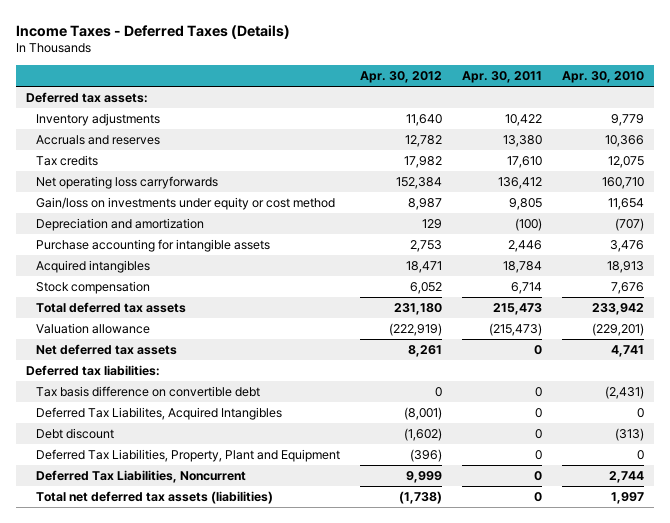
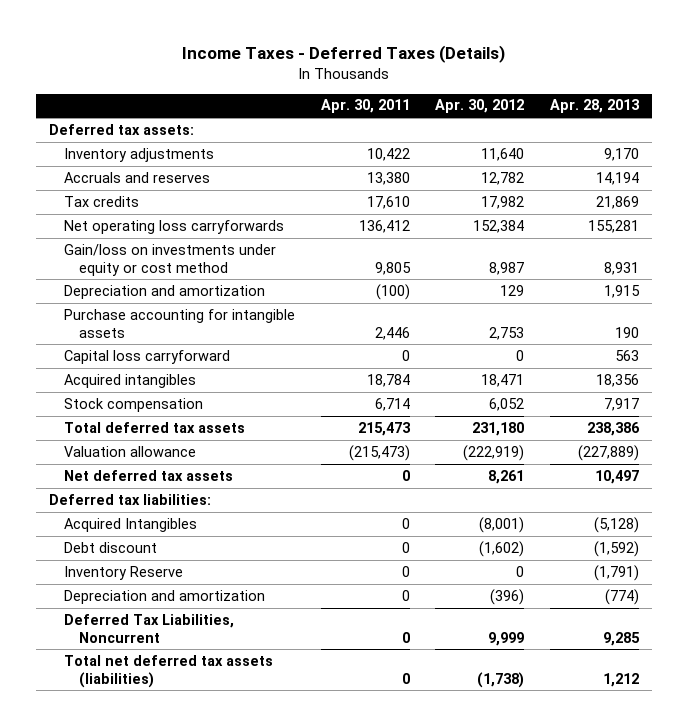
- | Apr. 30, 2012 | Apr. 30, 2011 | Apr. 30, 2010
+ | Apr. 30, 2011 | Apr. 30, 2012 | Apr. 28, 2013
+ Capital loss carryforward | 0 | 0 | 563
- Tax basis difference on convertible debt | 0 | 0 | (2,431)
- Deferred Tax Liabilites, Acquired Intangibles | (8,001) | 0 | 0
+ Acquired Intangibles | 0 | (8,001) | (5,128)
- Deferred Tax Liabilities, Property, Plant and Equipment | (396) | 0 | 0
+ Inventory Reserve | 0 | 0 | (1,791)
+ Depreciation and amortization | 0 | (396) | (774)

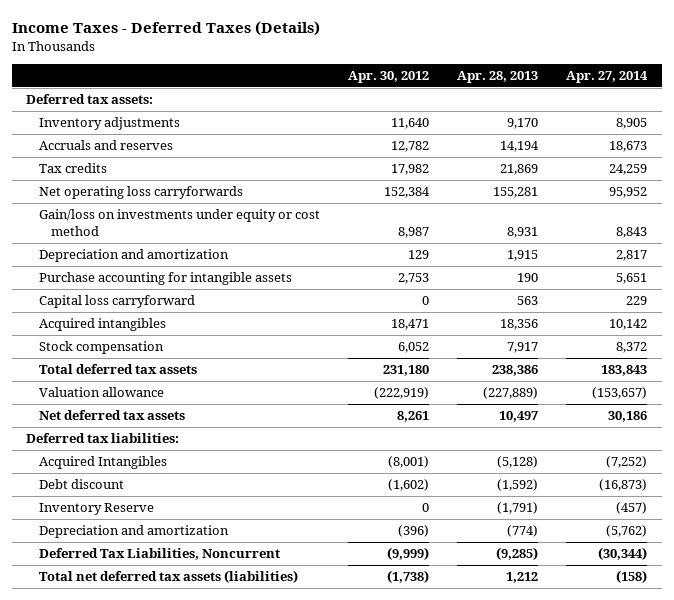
- | Apr. 30, 2011 | Apr. 30, 2012 | Apr. 28, 2013
+ | Apr. 30, 2012 | Apr. 28, 2013 | Apr. 27, 2014
- Deferred Tax Liabilities, Noncurrent | 0 | 9,999 | 9,285
+ Deferred Tax Liabilities, Noncurrent | (9,999) | (9,285) | (30,344)

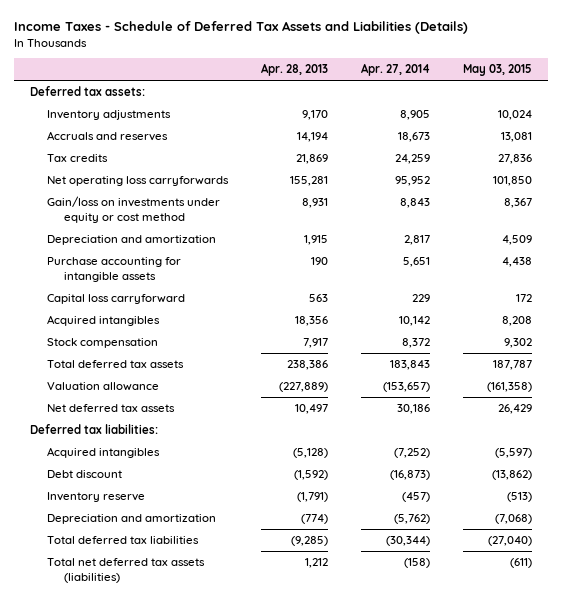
- Income Taxes - Deferred Taxes (Details)
+ Income Taxes - Schedule of Deferred Tax Assets and Liabilities (Details)
- | Apr. 30, 2012 | Apr. 28, 2013 | Apr. 27, 2014
+ | Apr. 28, 2013 | Apr. 27, 2014 | May 03, 2015
- Acquired Intangibles | (8,001) | (5,128) | (7,252)
+ Acquired intangibles | (5,128) | (7,252) | (5,597)
- Inventory Reserve | 0 | (1,791) | (457)
+ Inventory reserve | (1,791) | (457) | (513)
- Deferred Tax Liabilities, Noncurrent | (9,999) | (9,285) | (30,344)
+ Total deferred tax liabilities | (9,285) | (30,344) | (27,040)

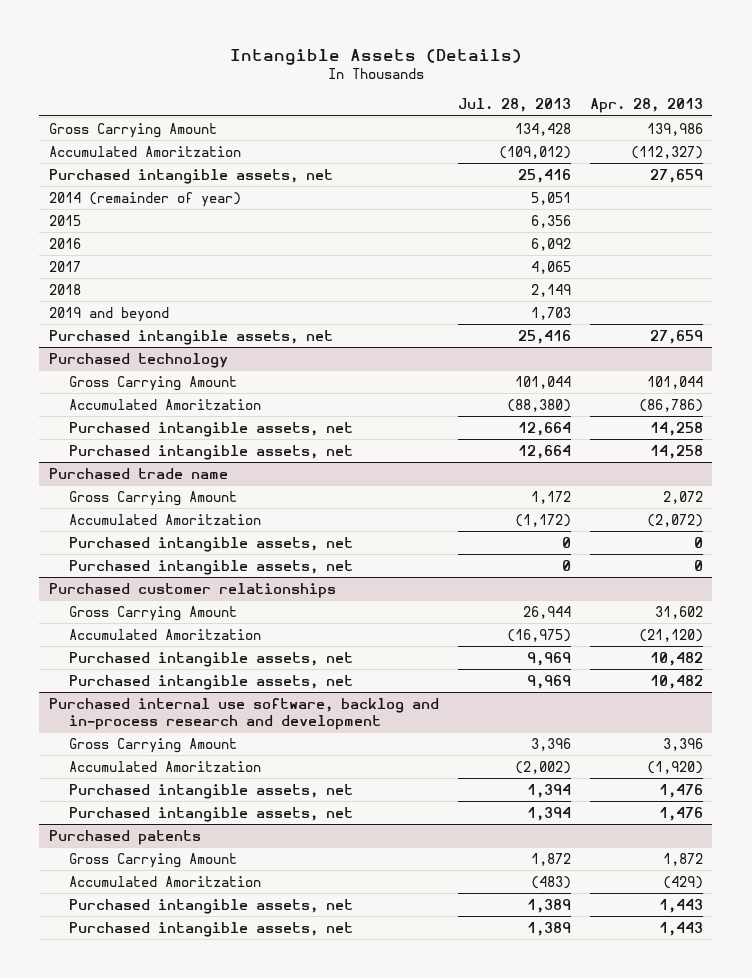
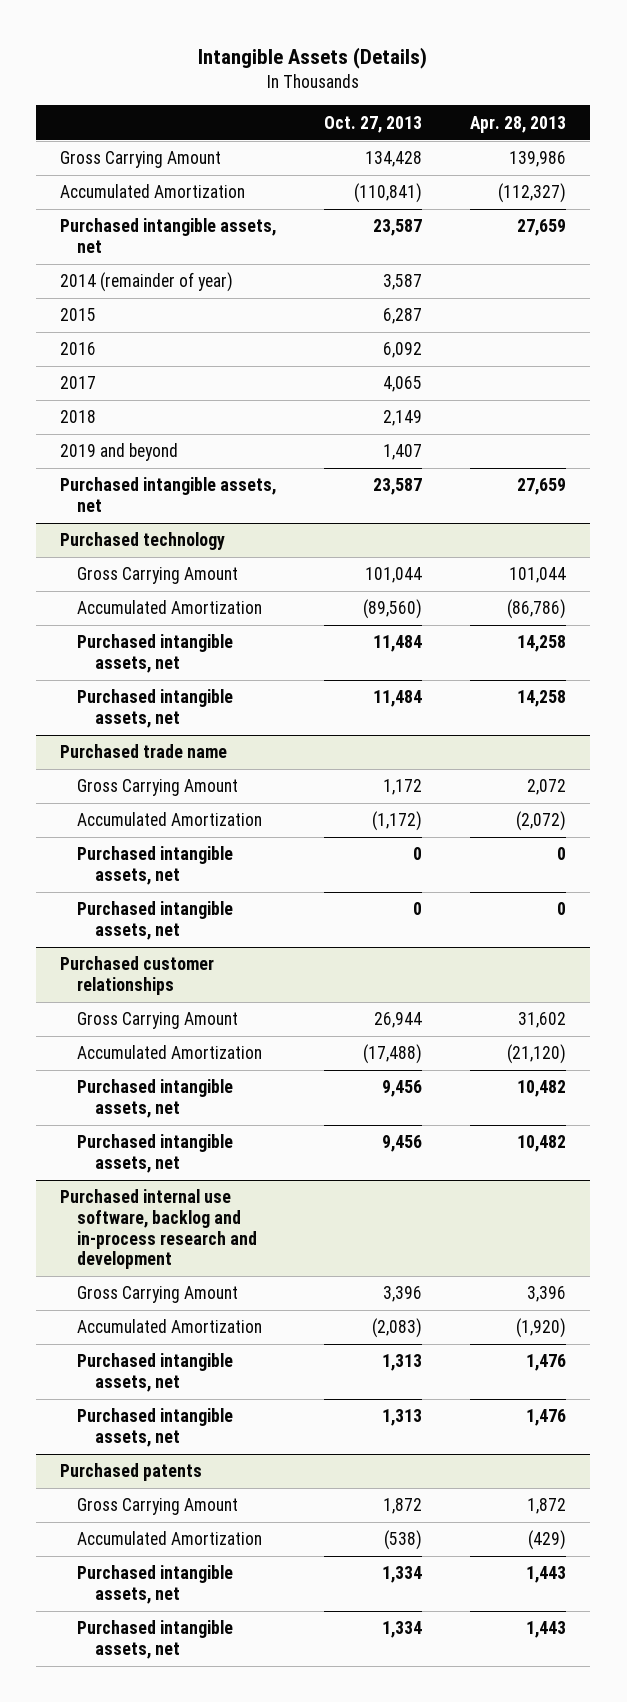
- | Jul. 28, 2013 | Apr. 28, 2013
+ | Oct. 27, 2013 | Apr. 28, 2013
- Accumulated Amoritzation | (109,012) | (112,327)
+ Accumulated Amortization | (110,841) | (112,327)
@ Purchased technology
- Accumulated Amoritzation | (88,380) | (86,786)
+ Accumulated Amortization | (89,560) | (86,786)
@ Purchased trade name
- Accumulated Amoritzation | (1,172) | (2,072)
+ Accumulated Amortization | (1,172) | (2,072)
@ Purchased customer relationships
- Accumulated Amoritzation | (16,975) | (21,120)
+ Accumulated Amortization | (17,488) | (21,120)
@ Purchased internal use software, backlog and in-process research and development
- Accumulated Amoritzation | (2,002) | (1,920)
+ Accumulated Amortization | (2,083) | (1,920)
@ Purchased patents
- Accumulated Amoritzation | (483) | (429)
+ Accumulated Amortization | (538) | (429)

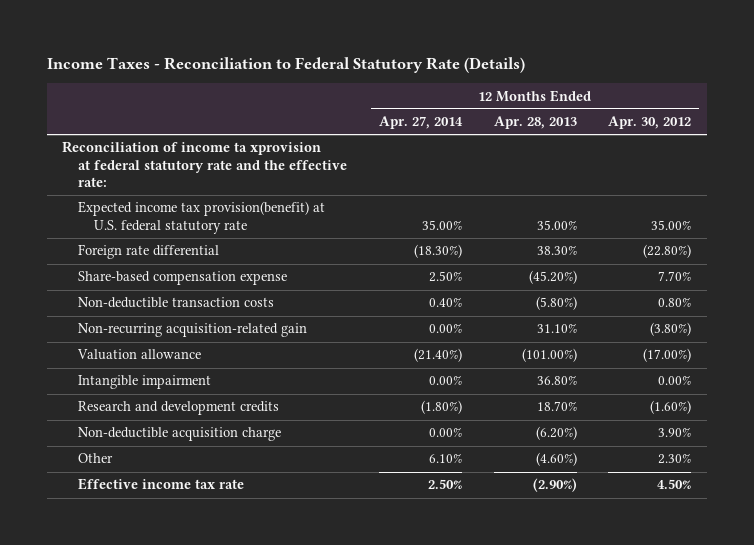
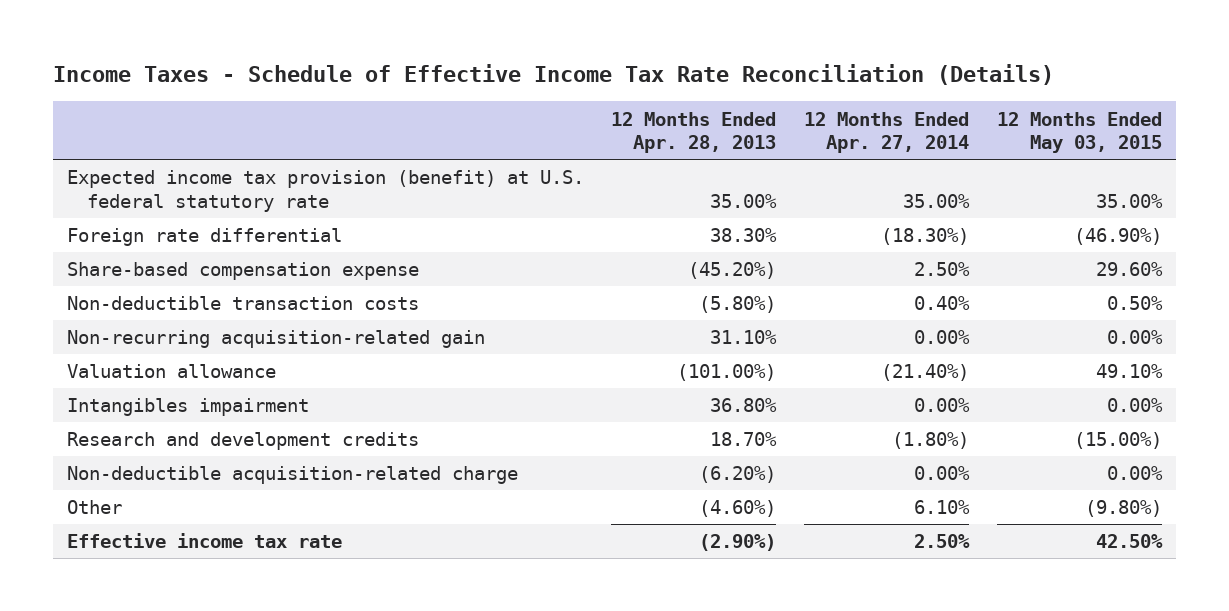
- Income Taxes - Reconciliation to Federal Statutory Rate (Details)
+ Income Taxes - Schedule of Effective Income Tax Rate Reconciliation (Details)
- | 12 Months Ended Apr. 27, 2014 | 12 Months Ended Apr. 28, 2013 | 12 Months Ended Apr. 30, 2012
+ | 12 Months Ended Apr. 28, 2013 | 12 Months Ended Apr. 27, 2014 | 12 Months Ended May 03, 2015
- Reconciliation of income ta xprovision at federal statutory rate and the effective rate:
- Expected income tax provision(benefit) at U.S. federal statutory rate | 35.00% | 35.00% | 35.00%
+ Expected income tax provision (benefit) at U.S. federal statutory rate | 35.00% | 35.00% | 35.00%
- Intangible impairment | 0.00% | 36.80% | 0.00%
+ Intangibles impairment | 36.80% | 0.00% | 0.00%
- Non-deductible acquisition charge | 0.00% | (6.20%) | 3.90%
+ Non-deductible acquisition-related charge | (6.20%) | 0.00% | 0.00%

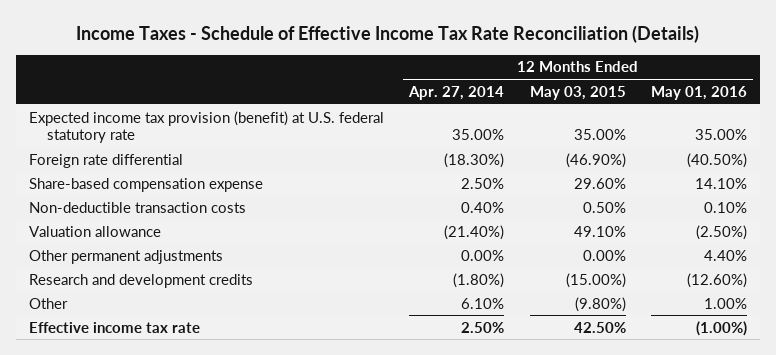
- | 12 Months Ended Apr. 28, 2013 | 12 Months Ended Apr. 27, 2014 | 12 Months Ended May 03, 2015
+ | 12 Months Ended Apr. 27, 2014 | 12 Months Ended May 03, 2015 | 12 Months Ended May 01, 2016
- Non-recurring acquisition-related gain | 31.10% | 0.00% | 0.00%
- Intangibles impairment | 36.80% | 0.00% | 0.00%
+ Other permanent adjustments | 0.00% | 0.00% | 4.40%
- Non-deductible acquisition-related charge | (6.20%) | 0.00% | 0.00%

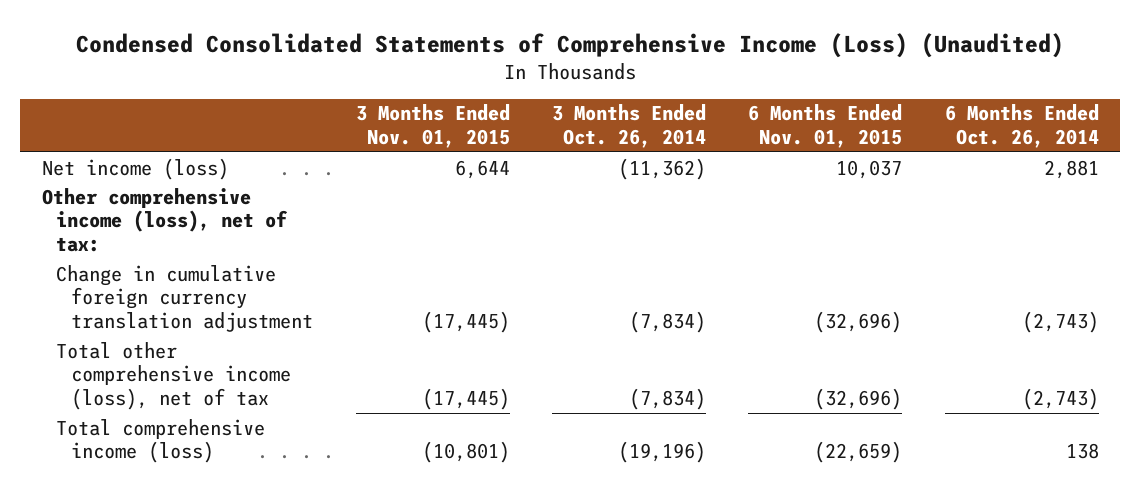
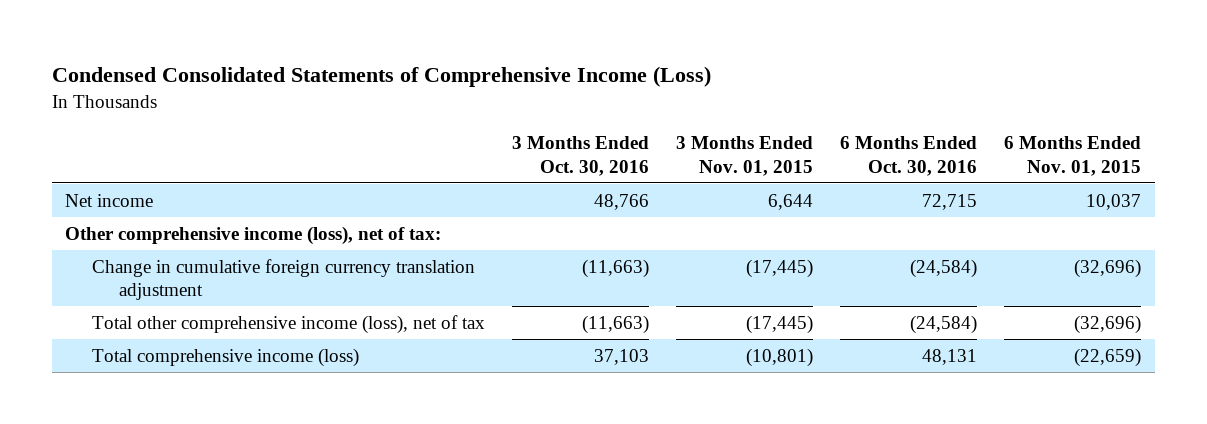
- Condensed Consolidated Statements of Comprehensive Income (Loss) (Unaudited)
+ Condensed Consolidated Statements of Comprehensive Income (Loss)
- | 3 Months Ended Nov. 01, 2015 | 3 Months Ended Oct. 26, 2014 | 6 Months Ended Nov. 01, 2015 | 6 Months Ended Oct. 26, 2014
+ | 3 Months Ended Oct. 30, 2016 | 3 Months Ended Nov. 01, 2015 | 6 Months Ended Oct. 30, 2016 | 6 Months Ended Nov. 01, 2015
- Net income (loss) | 6,644 | (11,362) | 10,037 | 2,881
+ Net income | 48,766 | 6,644 | 72,715 | 10,037

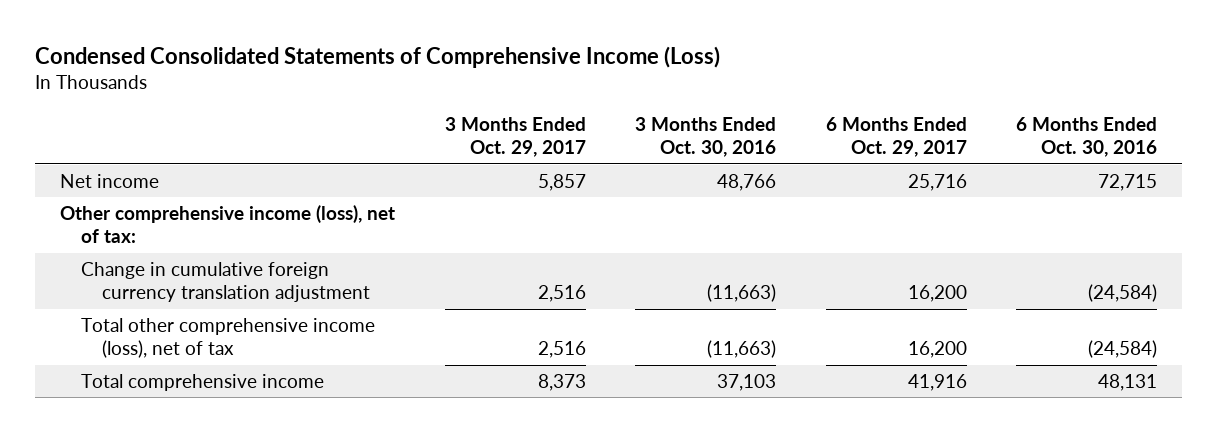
- | 3 Months Ended Oct. 30, 2016 | 3 Months Ended Nov. 01, 2015 | 6 Months Ended Oct. 30, 2016 | 6 Months Ended Nov. 01, 2015
+ | 3 Months Ended Oct. 29, 2017 | 3 Months Ended Oct. 30, 2016 | 6 Months Ended Oct. 29, 2017 | 6 Months Ended Oct. 30, 2016
- Total comprehensive income (loss) | 37,103 | (10,801) | 48,131 | (22,659)
+ Total comprehensive income | 8,373 | 37,103 | 41,916 | 48,131

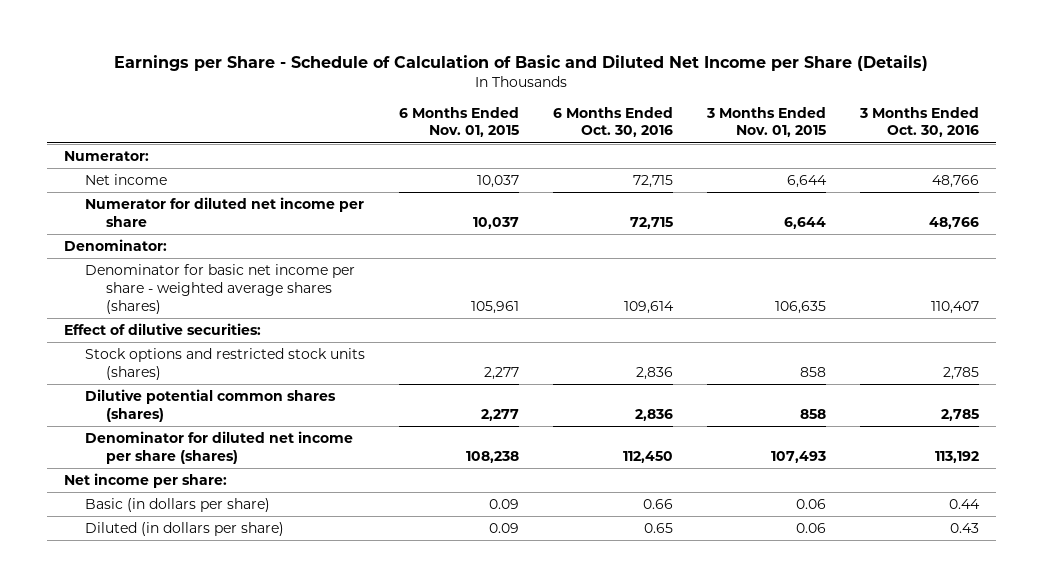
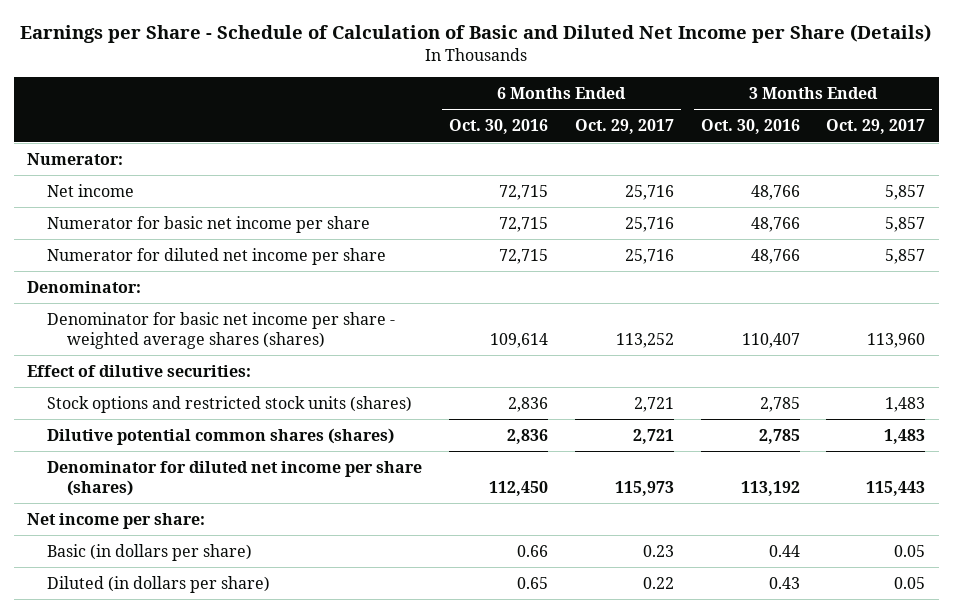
- | 6 Months Ended Nov. 01, 2015 | 6 Months Ended Oct. 30, 2016 | 3 Months Ended Nov. 01, 2015 | 3 Months Ended Oct. 30, 2016
+ | 6 Months Ended Oct. 30, 2016 | 6 Months Ended Oct. 29, 2017 | 3 Months Ended Oct. 30, 2016 | 3 Months Ended Oct. 29, 2017
+ Numerator for basic net income per share | 72,715 | 25,716 | 48,766 | 5,857

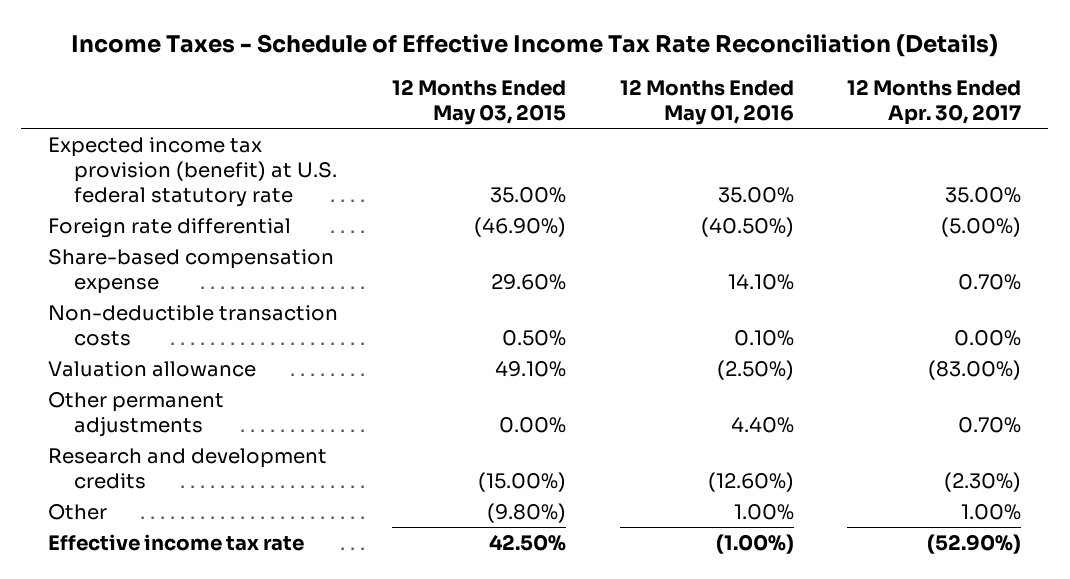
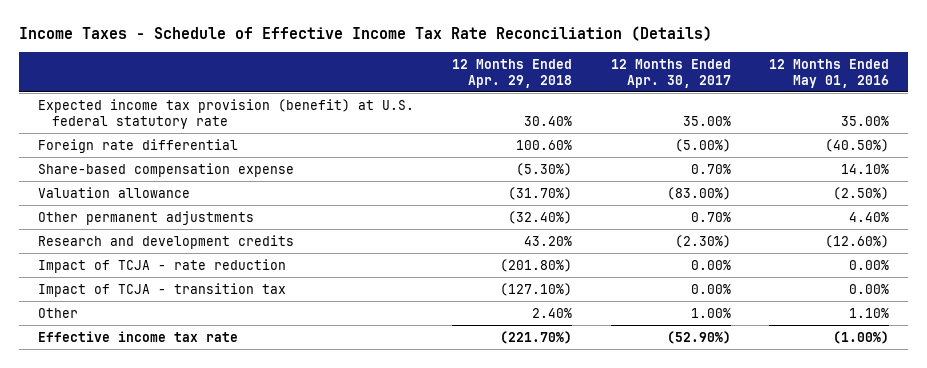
- | 12 Months Ended May 03, 2015 | 12 Months Ended May 01, 2016 | 12 Months Ended Apr. 30, 2017
+ | 12 Months Ended Apr. 29, 2018 | 12 Months Ended Apr. 30, 2017 | 12 Months Ended May 01, 2016
- Non-deductible transaction costs | 0.50% | 0.10% | 0.00%
- Other | (9.80%) | 1.00% | 1.00%
+ Impact of TCJA - rate reduction | (201.80%) | 0.00% | 0.00%
+ Impact of TCJA - transition tax | (127.10%) | 0.00% | 0.00%
+ Other | 2.40% | 1.00% | 1.10%

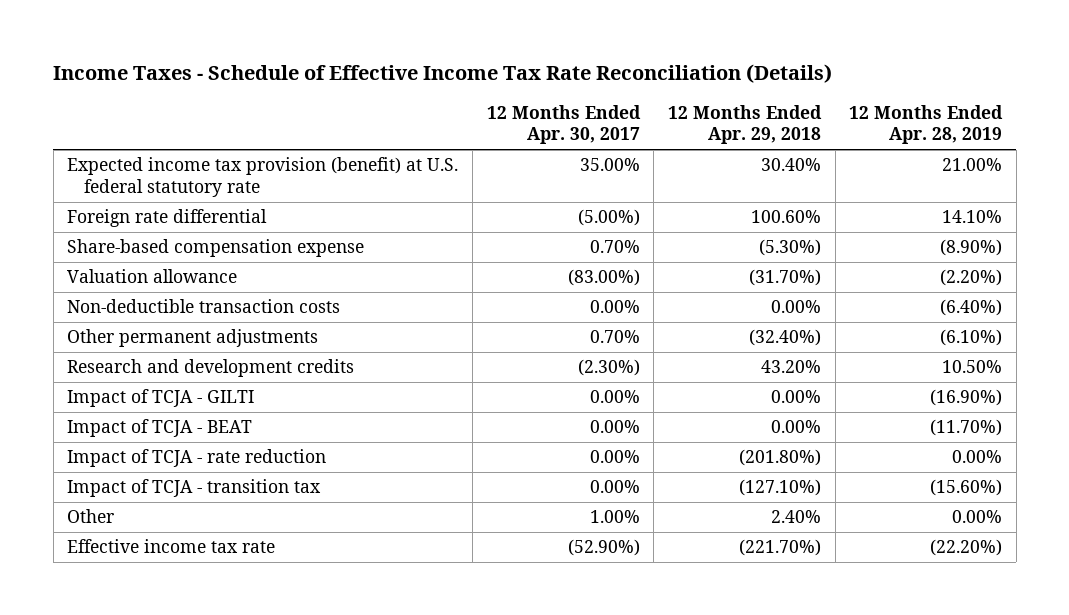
- | 12 Months Ended Apr. 29, 2018 | 12 Months Ended Apr. 30, 2017 | 12 Months Ended May 01, 2016
+ | 12 Months Ended Apr. 30, 2017 | 12 Months Ended Apr. 29, 2018 | 12 Months Ended Apr. 28, 2019
+ Non-deductible transaction costs | 0.00% | 0.00% | (6.40%)
+ Impact of TCJA - GILTI | 0.00% | 0.00% | (16.90%)
+ Impact of TCJA - BEAT | 0.00% | 0.00% | (11.70%)

